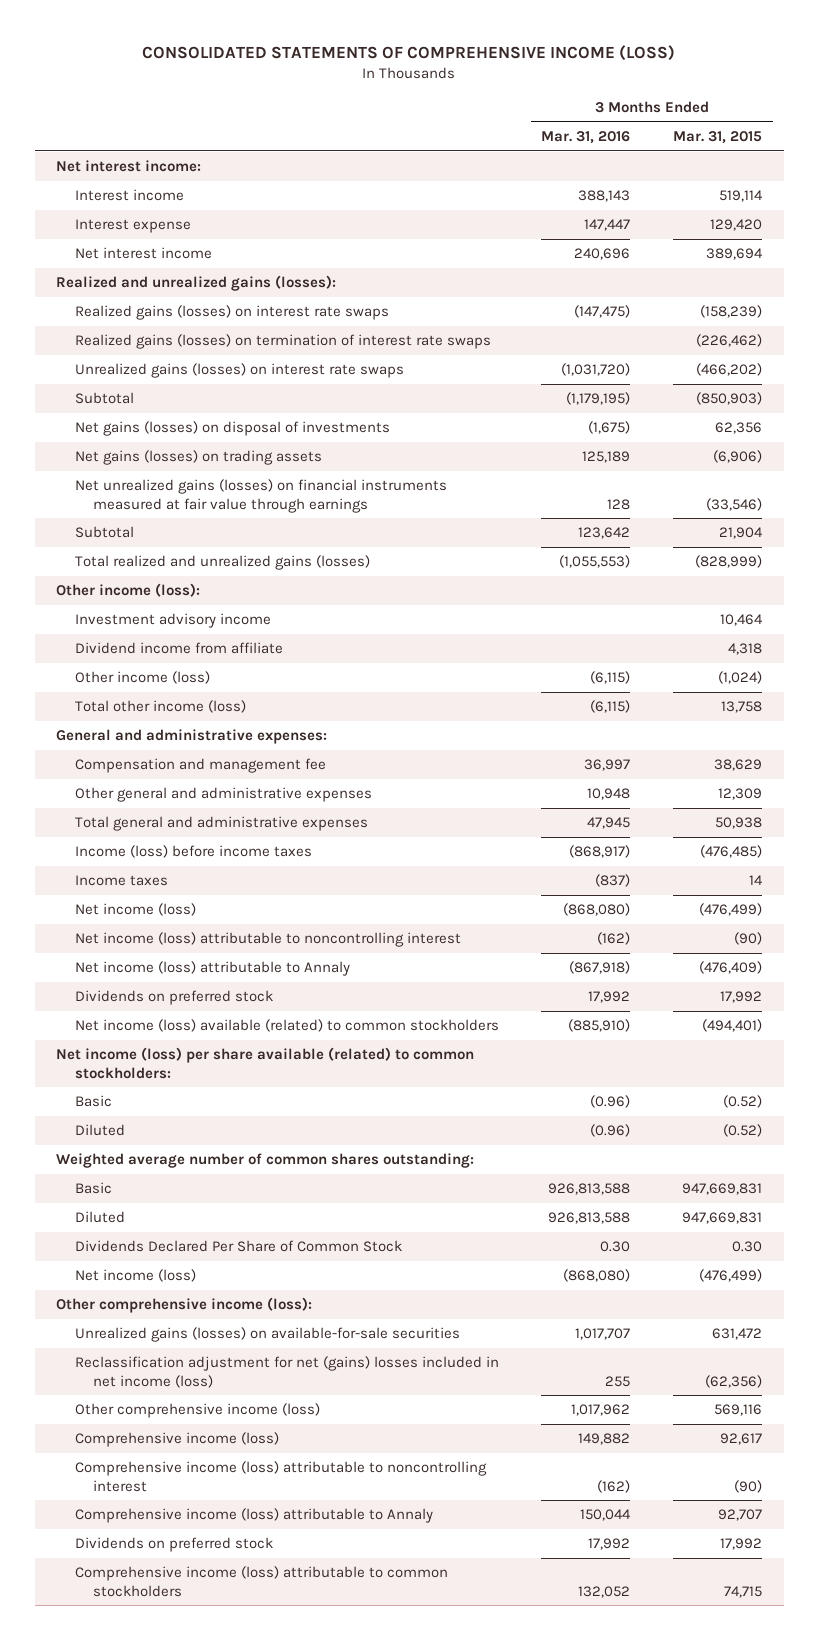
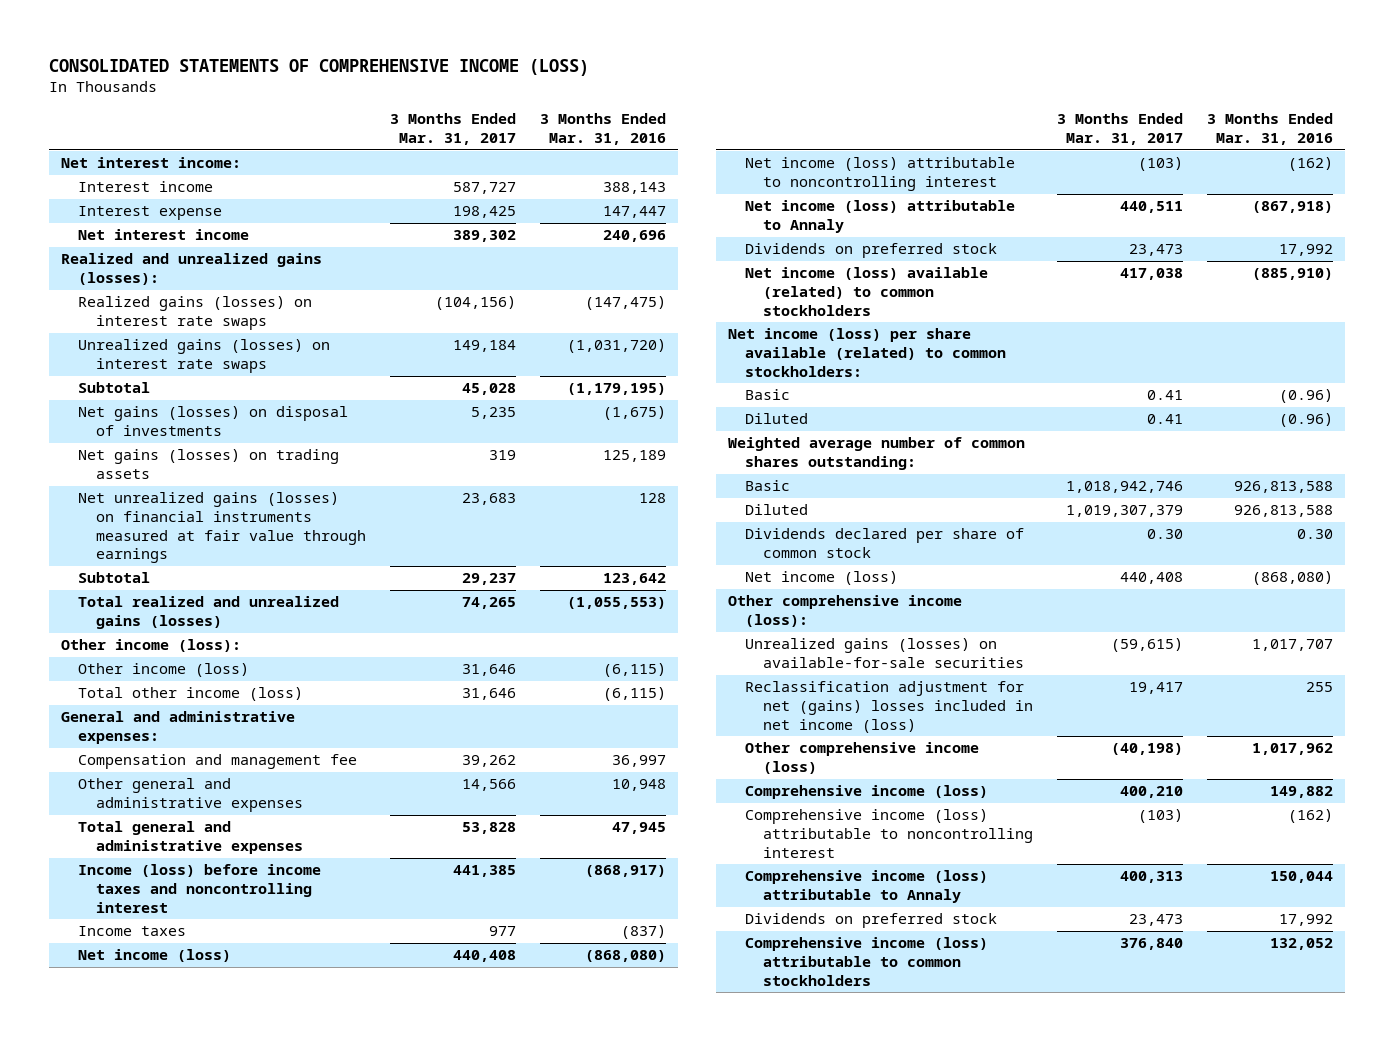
- | 3 Months Ended Mar. 31, 2016 | 3 Months Ended Mar. 31, 2015
+ | 3 Months Ended Mar. 31, 2017 | 3 Months Ended Mar. 31, 2016
- Realized gains (losses) on termination of interest rate swaps | | (226,462)
- Investment advisory income | | 10,464
- Dividend income from affiliate | | 4,318
- Income (loss) before income taxes | (868,917) | (476,485)
+ Income (loss) before income taxes and noncontrolling interest | 441,385 | (868,917)
- Dividends Declared Per Share of Common Stock | 0.30 | 0.30
+ Dividends declared per share of common stock | 0.30 | 0.30

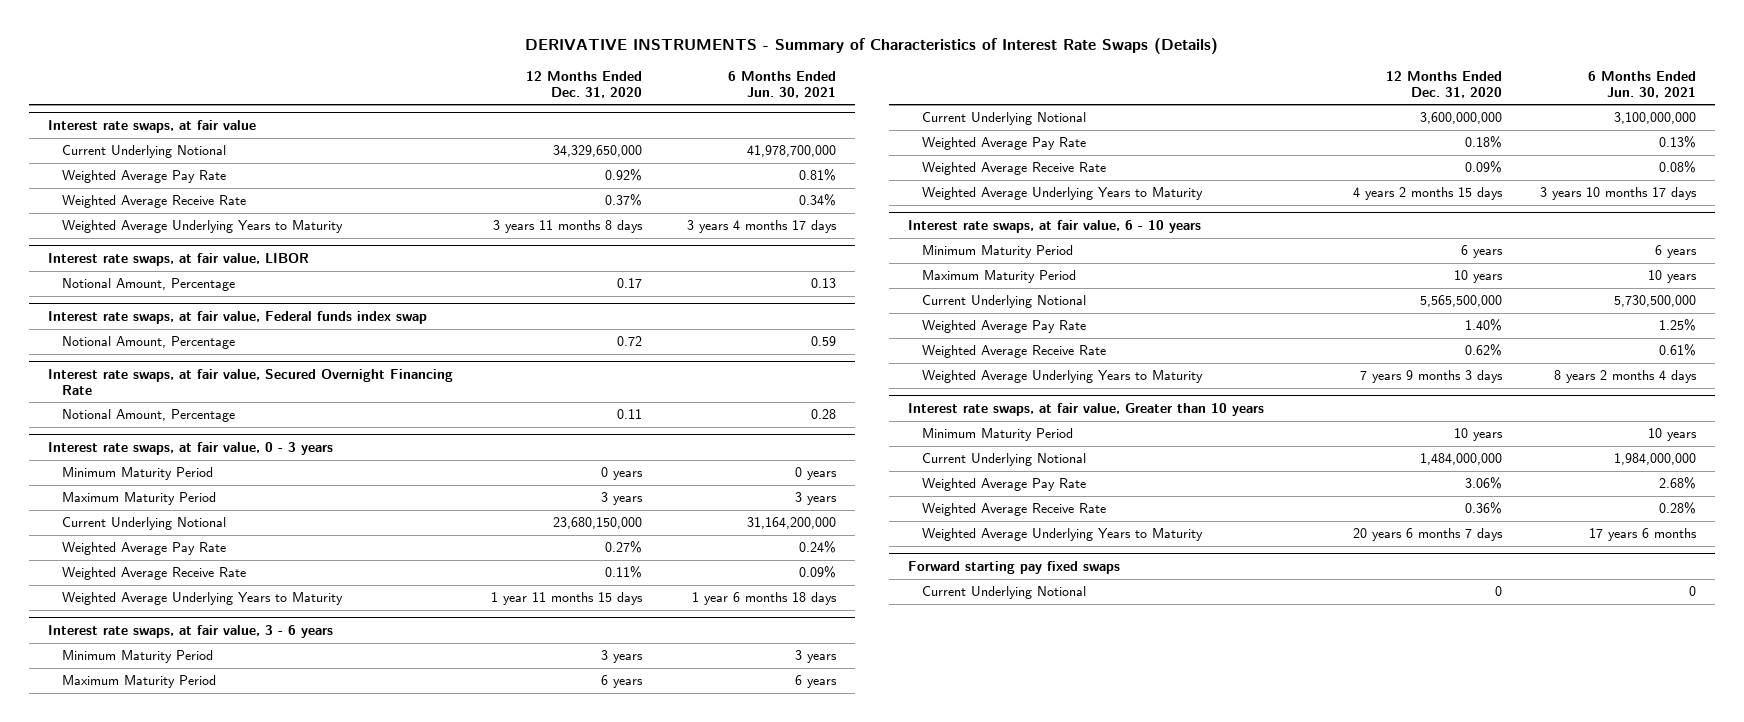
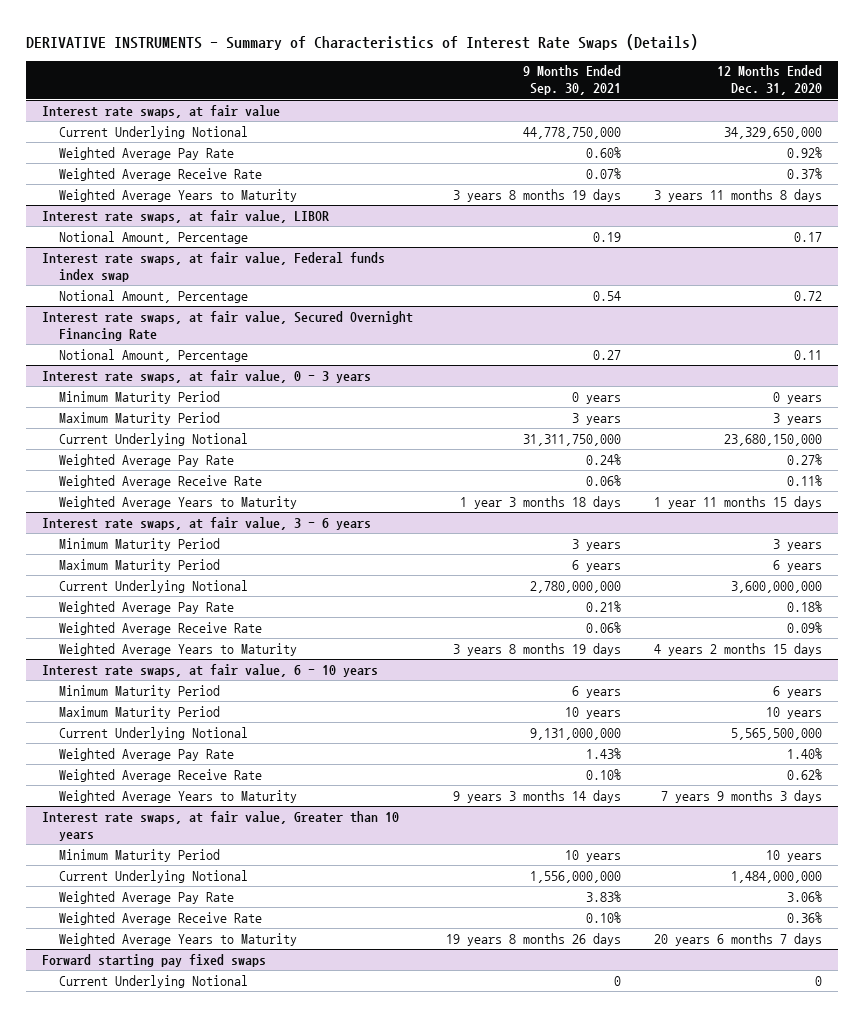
- | 12 Months Ended Dec. 31, 2020 | 6 Months Ended Jun. 30, 2021
+ | 9 Months Ended Sep. 30, 2021 | 12 Months Ended Dec. 31, 2020
@ Interest rate swaps, at fair value
- Weighted Average Underlying Years to Maturity | 3 years 11 months 8 days | 3 years 4 months 17 days
+ Weighted Average Years to Maturity | 3 years 8 months 19 days | 3 years 11 months 8 days
@ Interest rate swaps, at fair value, 0 - 3 years
- Weighted Average Underlying Years to Maturity | 1 year 11 months 15 days | 1 year 6 months 18 days
+ Weighted Average Years to Maturity | 1 year 3 months 18 days | 1 year 11 months 15 days
@ Interest rate swaps, at fair value, 3 - 6 years
- Weighted Average Underlying Years to Maturity | 4 years 2 months 15 days | 3 years 10 months 17 days
+ Weighted Average Years to Maturity | 3 years 8 months 19 days | 4 years 2 months 15 days
@ Interest rate swaps, at fair value, 6 - 10 years
- Weighted Average Underlying Years to Maturity | 7 years 9 months 3 days | 8 years 2 months 4 days
+ Weighted Average Years to Maturity | 9 years 3 months 14 days | 7 years 9 months 3 days
@ Interest rate swaps, at fair value, Greater than 10 years
- Weighted Average Underlying Years to Maturity | 20 years 6 months 7 days | 17 years 6 months
+ Weighted Average Years to Maturity | 19 years 8 months 26 days | 20 years 6 months 7 days

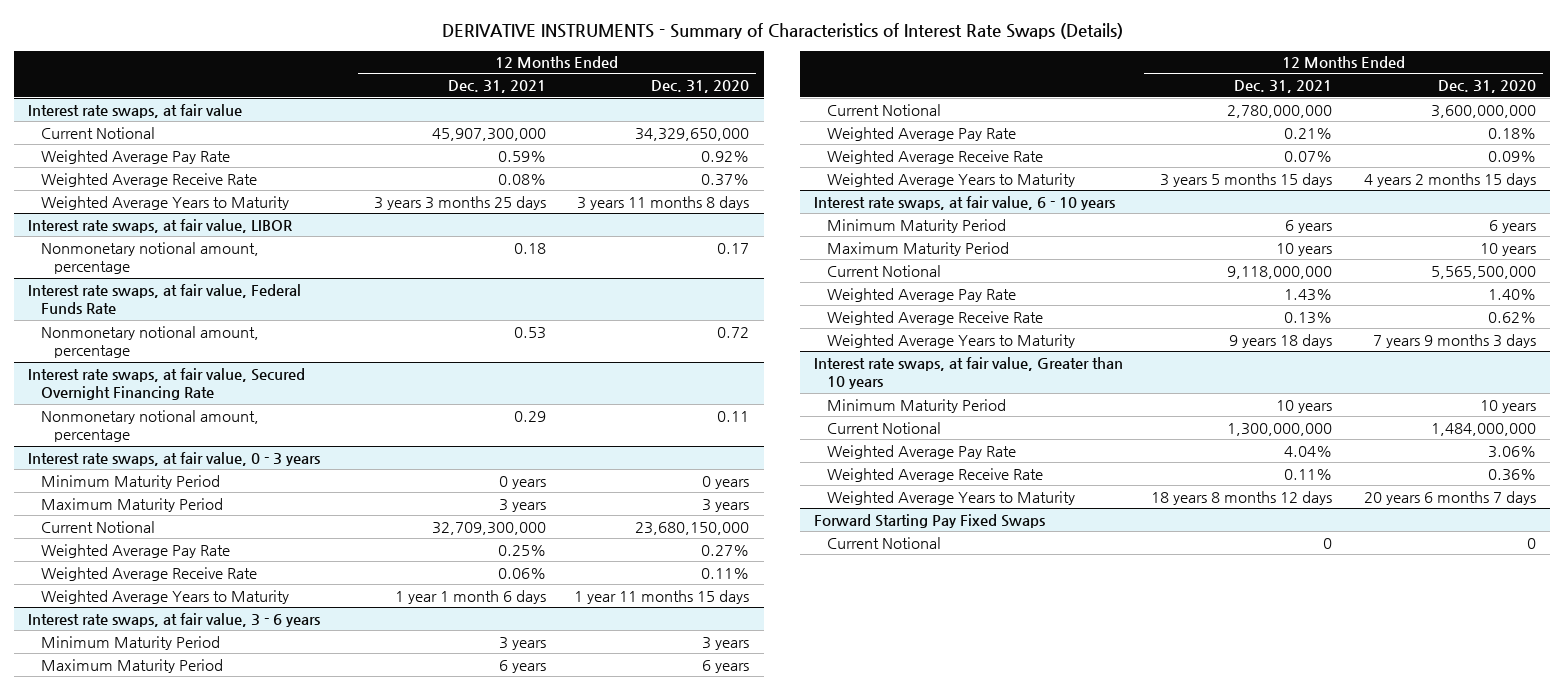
- | 9 Months Ended Sep. 30, 2021 | 12 Months Ended Dec. 31, 2020
+ | 12 Months Ended Dec. 31, 2021 | 12 Months Ended Dec. 31, 2020
@ Interest rate swaps, at fair value
- Current Underlying Notional | 44,778,750,000 | 34,329,650,000
+ Current Notional | 45,907,300,000 | 34,329,650,000
@ Interest rate swaps, at fair value, LIBOR
- Notional Amount, Percentage | 0.19 | 0.17
- Interest rate swaps, at fair value, Federal funds index swap
- Notional Amount, Percentage | 0.54 | 0.72
@ Interest rate swaps, at fair value, LIBOR
+ Nonmonetary notional amount, percentage | 0.18 | 0.17
+ Interest rate swaps, at fair value, Federal Funds Rate
+ Nonmonetary notional amount, percentage | 0.53 | 0.72
@ Interest rate swaps, at fair value, Secured Overnight Financing Rate
- Notional Amount, Percentage | 0.27 | 0.11
+ Nonmonetary notional amount, percentage | 0.29 | 0.11
@ Interest rate swaps, at fair value, 0 - 3 years
- Current Underlying Notional | 31,311,750,000 | 23,680,150,000
+ Current Notional | 32,709,300,000 | 23,680,150,000
@ Interest rate swaps, at fair value, 3 - 6 years
- Current Underlying Notional | 2,780,000,000 | 3,600,000,000
+ Current Notional | 2,780,000,000 | 3,600,000,000
@ Interest rate swaps, at fair value, 6 - 10 years
- Current Underlying Notional | 9,131,000,000 | 5,565,500,000
+ Current Notional | 9,118,000,000 | 5,565,500,000
@ Interest rate swaps, at fair value, Greater than 10 years
- Current Underlying Notional | 1,556,000,000 | 1,484,000,000
+ Current Notional | 1,300,000,000 | 1,484,000,000
- Forward starting pay fixed swaps
- Current Underlying Notional | 0 | 0
+ Forward Starting Pay Fixed Swaps
+ Current Notional | 0 | 0

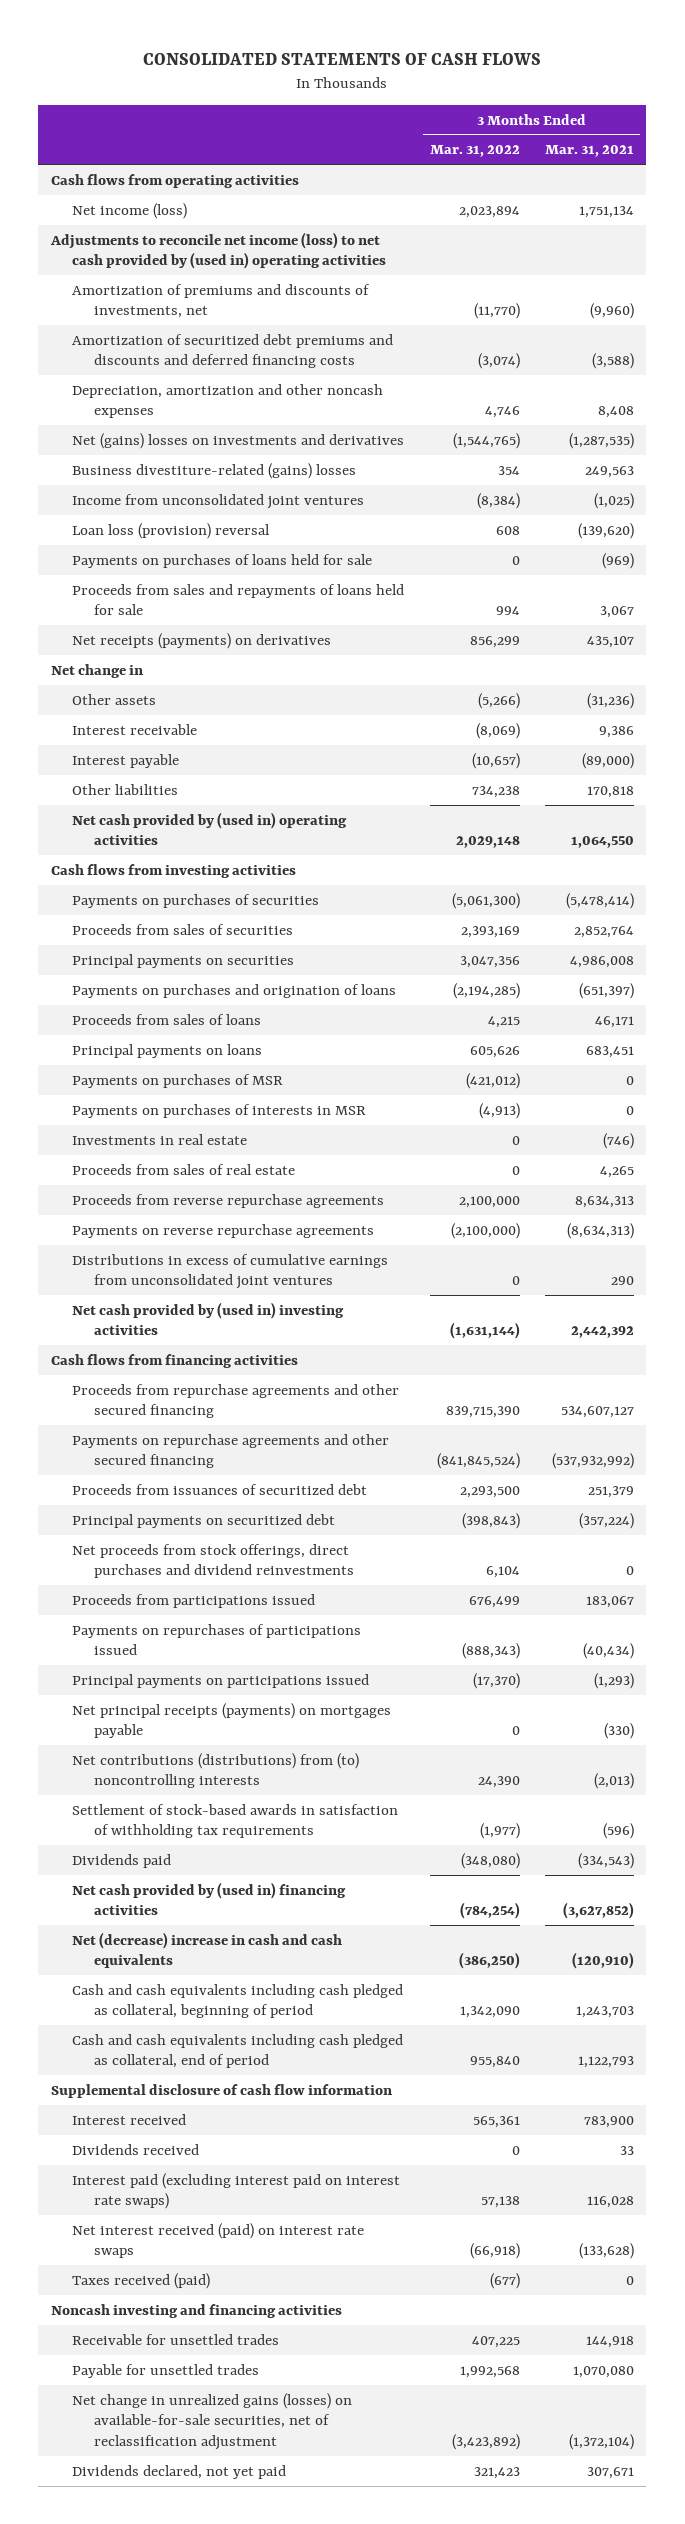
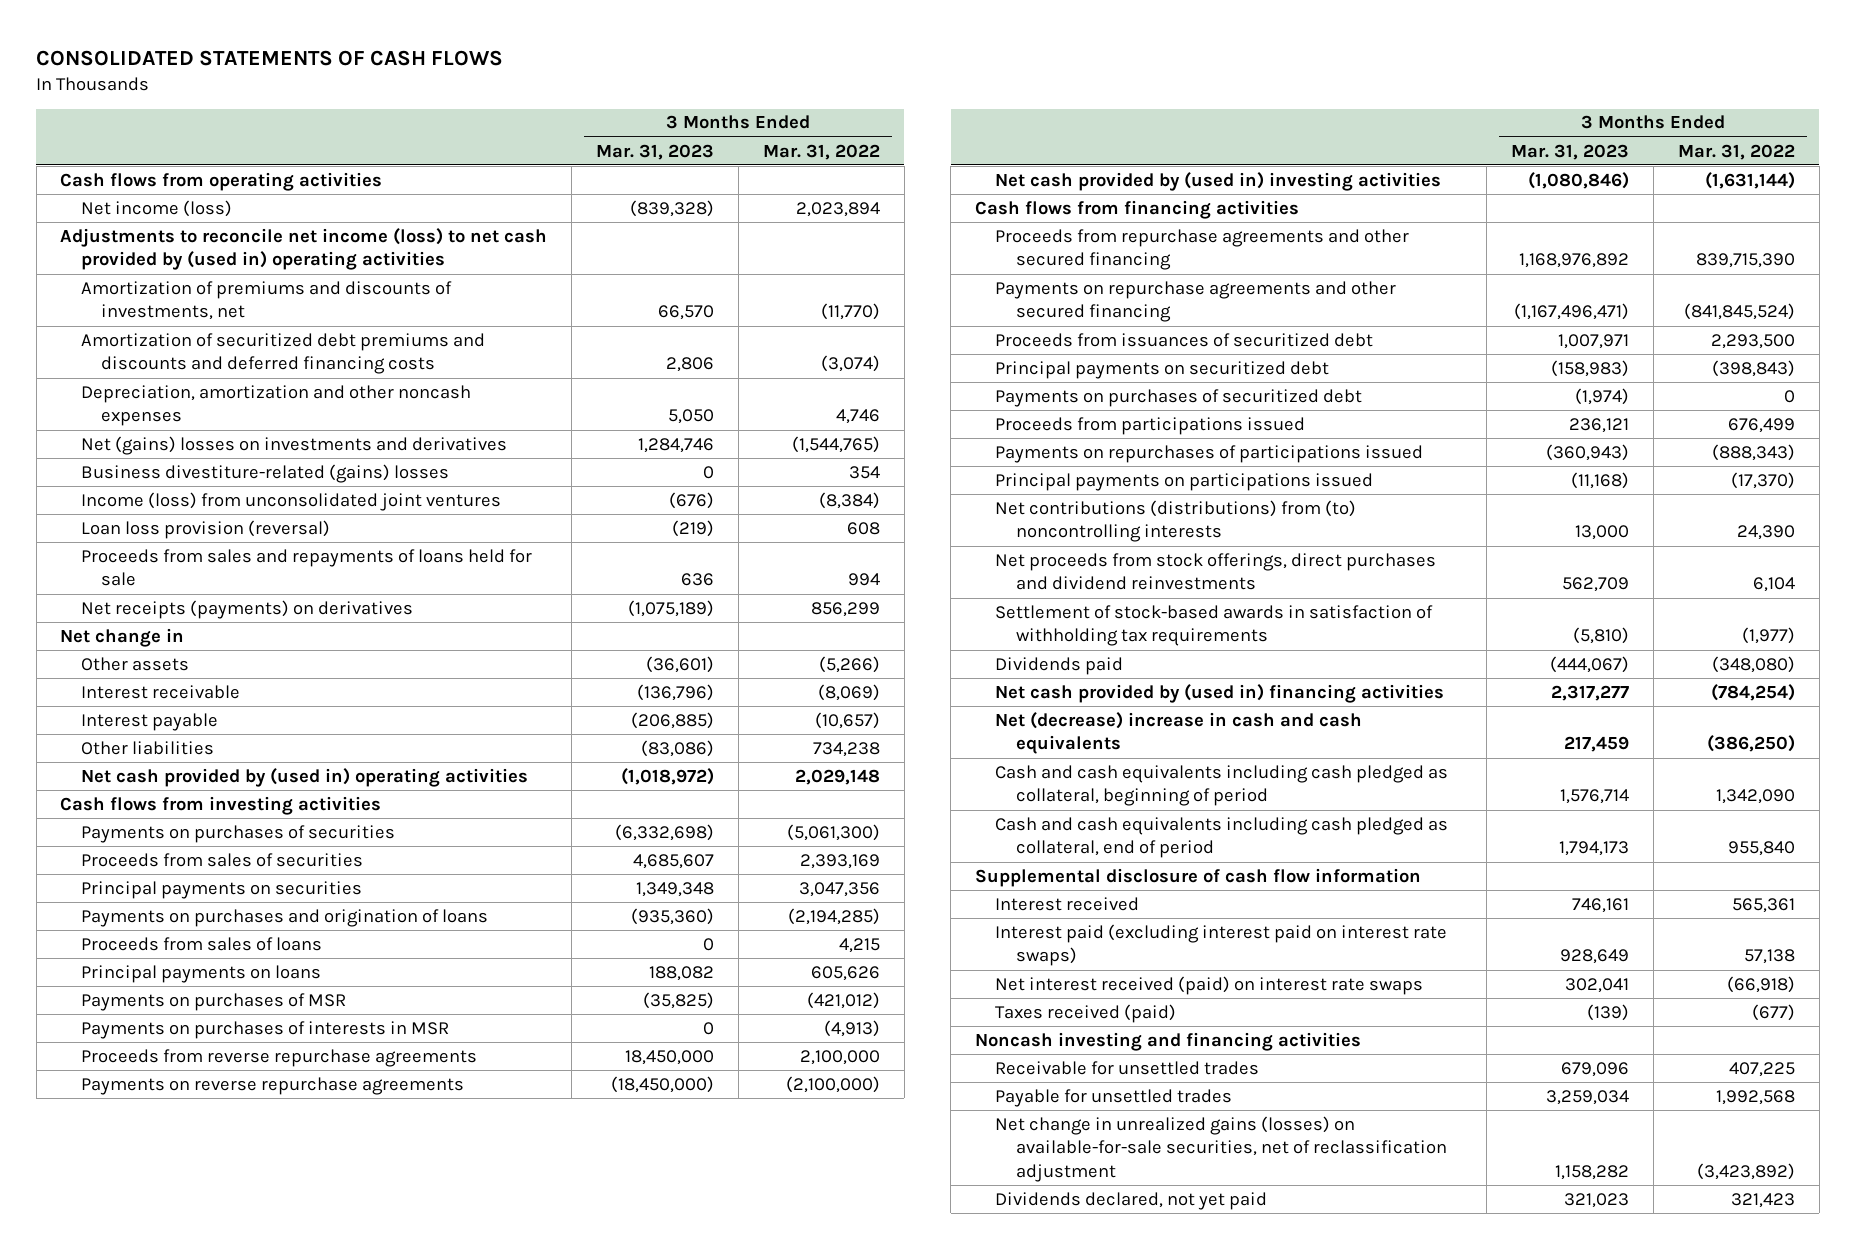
- | 3 Months Ended Mar. 31, 2022 | 3 Months Ended Mar. 31, 2021
+ | 3 Months Ended Mar. 31, 2023 | 3 Months Ended Mar. 31, 2022
- Income from unconsolidated joint ventures | (8,384) | (1,025)
- Loan loss (provision) reversal | 608 | (139,620)
- Payments on purchases of loans held for sale | 0 | (969)
+ Income (loss) from unconsolidated joint ventures | (676) | (8,384)
+ Loan loss provision (reversal) | (219) | 608
- Investments in real estate | 0 | (746)
- Proceeds from sales of real estate | 0 | 4,265
- Distributions in excess of cumulative earnings from unconsolidated joint ventures | 0 | 290
+ Payments on purchases of securitized debt | (1,974) | 0
- Net principal receipts (payments) on mortgages payable | 0 | (330)
moved down: Net proceeds from stock offerings, direct purchases and dividend reinvestments | 562,709 | 6,104
- Dividends received | 0 | 33

